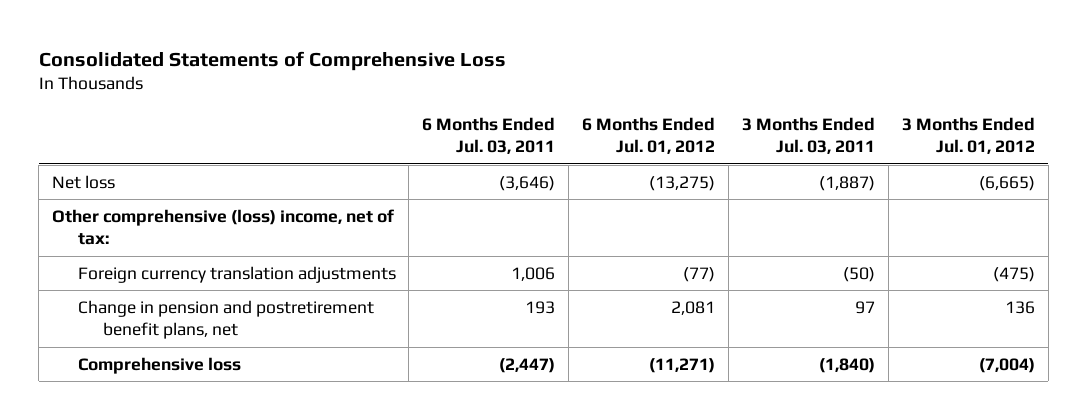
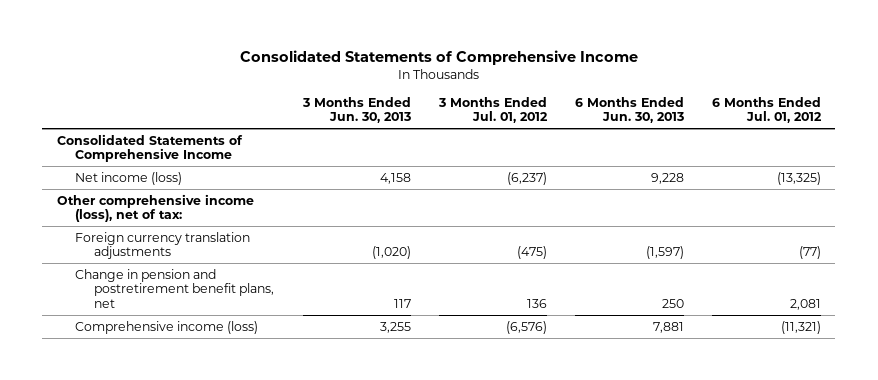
- Consolidated Statements of Comprehensive Loss
+ Consolidated Statements of Comprehensive Income
- | 6 Months Ended Jul. 03, 2011 | 6 Months Ended Jul. 01, 2012 | 3 Months Ended Jul. 03, 2011 | 3 Months Ended Jul. 01, 2012
+ | 3 Months Ended Jun. 30, 2013 | 3 Months Ended Jul. 01, 2012 | 6 Months Ended Jun. 30, 2013 | 6 Months Ended Jul. 01, 2012
- Net loss | (3,646) | (13,275) | (1,887) | (6,665)
- Other comprehensive (loss) income, net of tax:
+ Consolidated Statements of Comprehensive Income
+ Net income (loss) | 4,158 | (6,237) | 9,228 | (13,325)
+ Other comprehensive income (loss), net of tax:
- Comprehensive loss | (2,447) | (11,271) | (1,840) | (7,004)
+ Comprehensive income (loss) | 3,255 | (6,576) | 7,881 | (11,321)

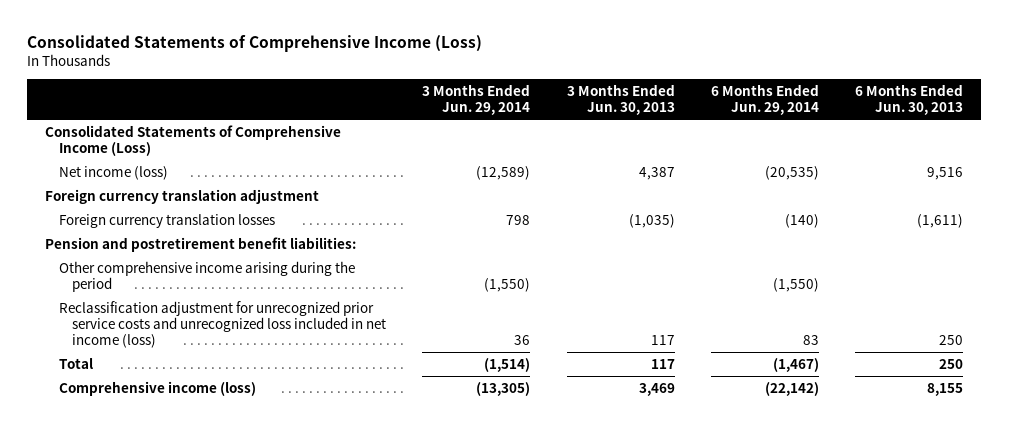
- Consolidated Statements of Comprehensive Income
+ Consolidated Statements of Comprehensive Income (Loss)
- | 3 Months Ended Jun. 30, 2013 | 3 Months Ended Jul. 01, 2012 | 6 Months Ended Jun. 30, 2013 | 6 Months Ended Jul. 01, 2012
+ | 3 Months Ended Jun. 29, 2014 | 3 Months Ended Jun. 30, 2013 | 6 Months Ended Jun. 29, 2014 | 6 Months Ended Jun. 30, 2013
- Consolidated Statements of Comprehensive Income
- Net income (loss) | 4,158 | (6,237) | 9,228 | (13,325)
- Other comprehensive income (loss), net of tax:
- Foreign currency translation adjustments | (1,020) | (475) | (1,597) | (77)
- Change in pension and postretirement benefit plans, net | 117 | 136 | 250 | 2,081
- Comprehensive income (loss) | 3,255 | (6,576) | 7,881 | (11,321)
+ Consolidated Statements of Comprehensive Income (Loss)
+ Net income (loss) | (12,589) | 4,387 | (20,535) | 9,516
+ Foreign currency translation adjustment
+ Foreign currency translation losses | 798 | (1,035) | (140) | (1,611)
+ Pension and postretirement benefit liabilities:
+ Other comprehensive income arising during the period | (1,550) | | (1,550) |
+ Reclassification adjustment for unrecognized prior service costs and unrecognized loss included in net income (loss) | 36 | 117 | 83 | 250
+ Total | (1,514) | 117 | (1,467) | 250
+ Comprehensive income (loss) | (13,305) | 3,469 | (22,142) | 8,155

